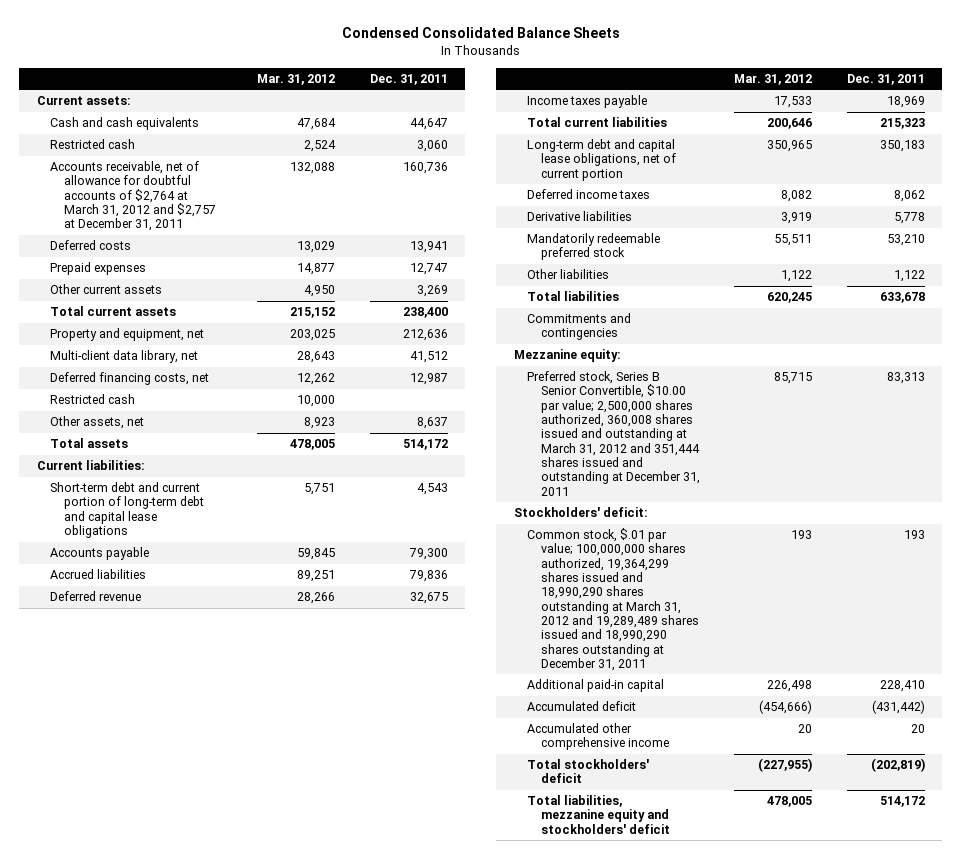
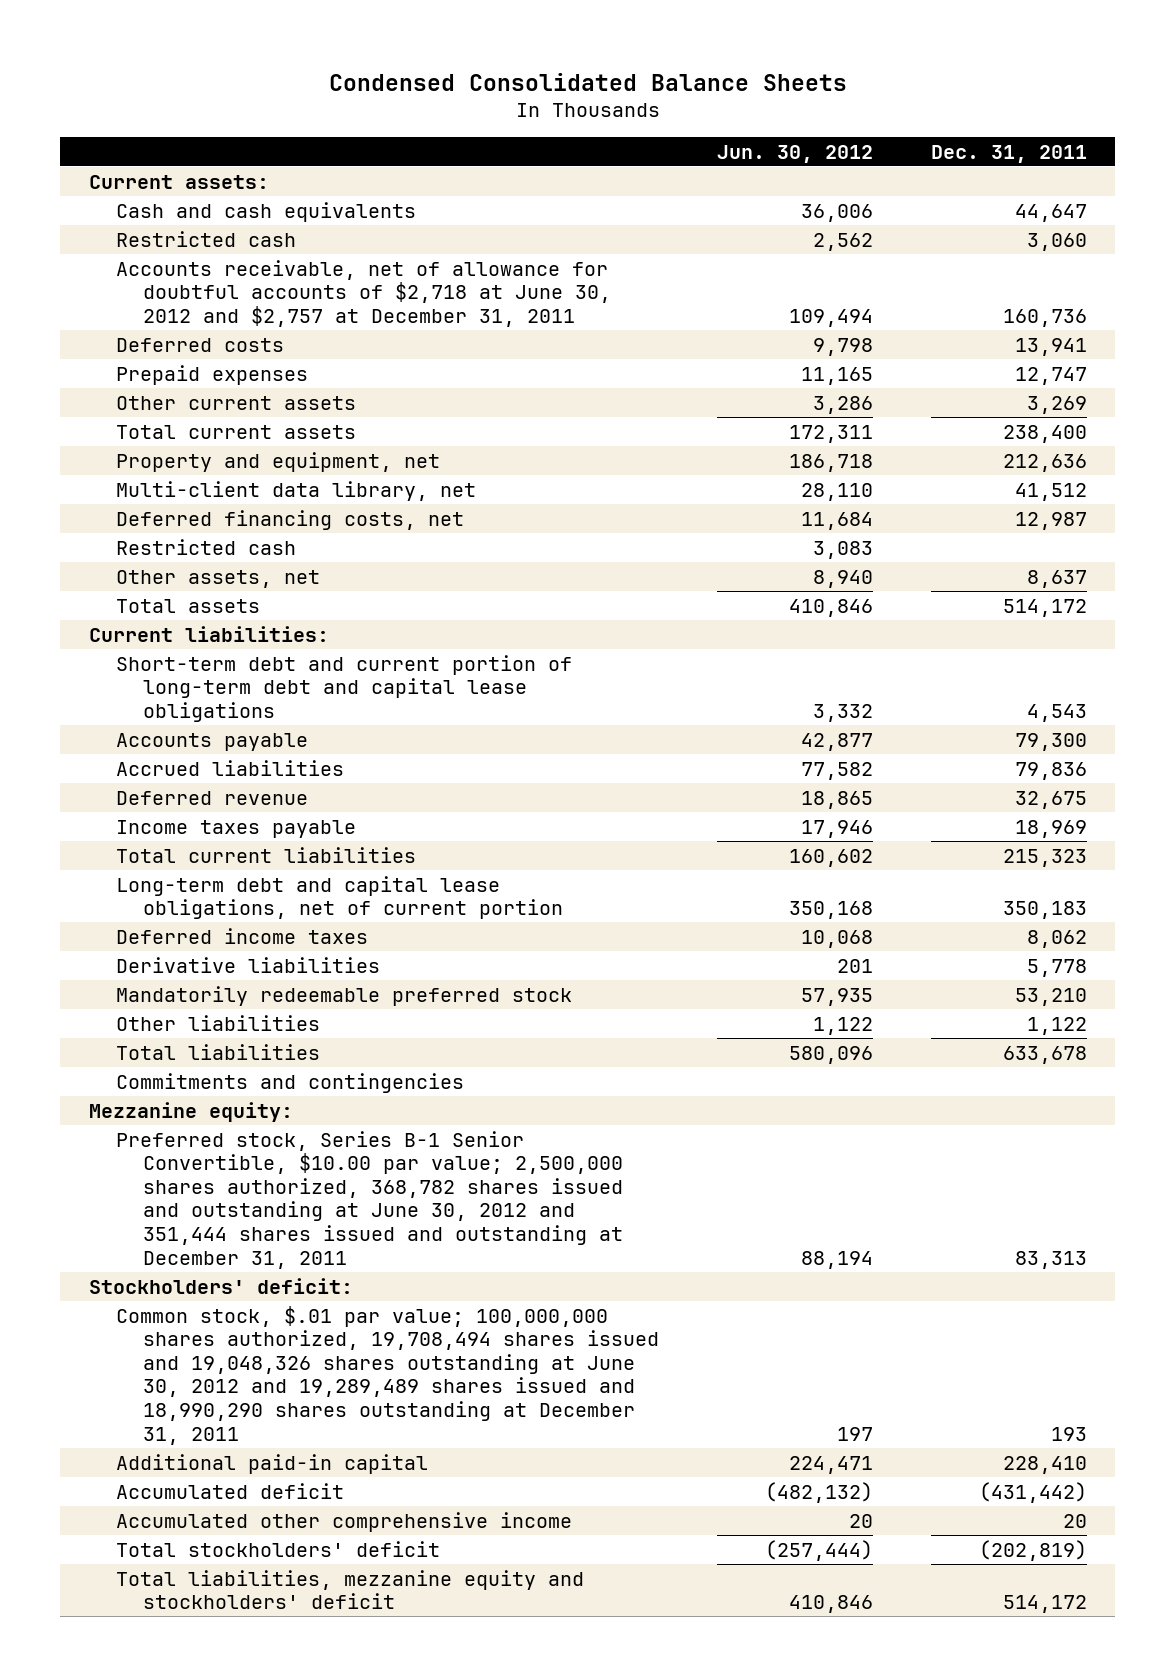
- | Mar. 31, 2012 | Dec. 31, 2011
+ | Jun. 30, 2012 | Dec. 31, 2011
- Accounts receivable, net of allowance for doubtful accounts of $2,764 at March 31, 2012 and $2,757 at December 31, 2011 | 132,088 | 160,736
+ Accounts receivable, net of allowance for doubtful accounts of $2,718 at June 30, 2012 and $2,757 at December 31, 2011 | 109,494 | 160,736
- Preferred stock, Series B Senior Convertible, $10.00 par value; 2,500,000 shares authorized, 360,008 shares issued and outstanding at March 31, 2012 and 351,444 shares issued and outstanding at December 31, 2011 | 85,715 | 83,313
+ Preferred stock, Series B-1 Senior Convertible, $10.00 par value; 2,500,000 shares authorized, 368,782 shares issued and outstanding at June 30, 2012 and 351,444 shares issued and outstanding at December 31, 2011 | 88,194 | 83,313
- Common stock, $.01 par value; 100,000,000 shares authorized, 19,364,299 shares issued and 18,990,290 shares outstanding at March 31, 2012 and 19,289,489 shares issued and 18,990,290 shares outstanding at December 31, 2011 | 193 | 193
+ Common stock, $.01 par value; 100,000,000 shares authorized, 19,708,494 shares issued and 19,048,326 shares outstanding at June 30, 2012 and 19,289,489 shares issued and 18,990,290 shares outstanding at December 31, 2011 | 197 | 193

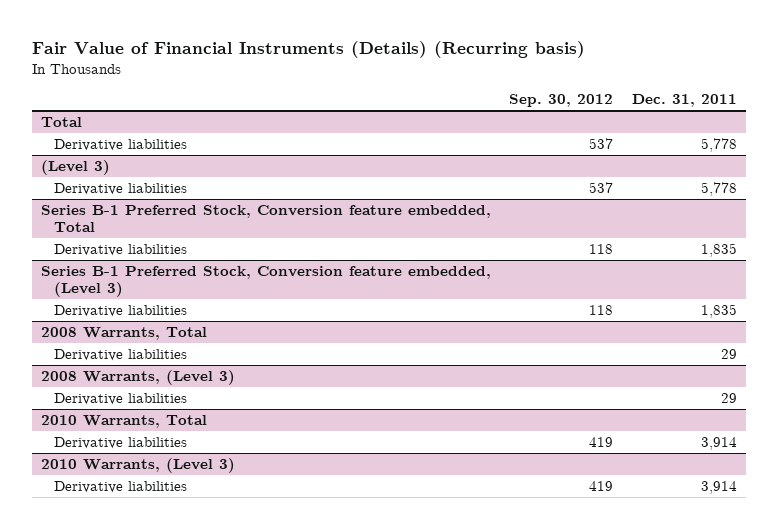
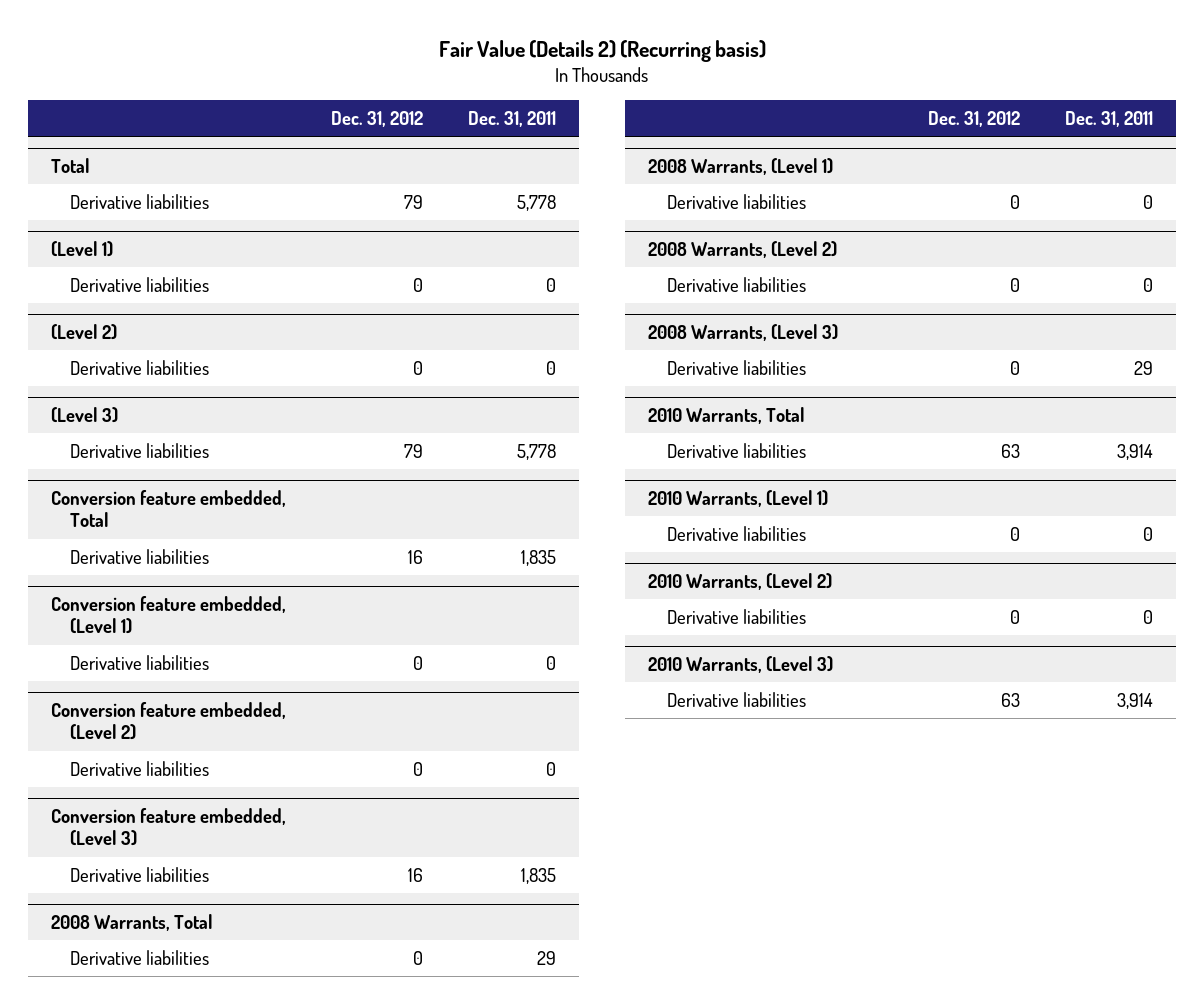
- Fair Value of Financial Instruments (Details) (Recurring basis)
+ Fair Value (Details 2) (Recurring basis)
- | Sep. 30, 2012 | Dec. 31, 2011
+ | Dec. 31, 2012 | Dec. 31, 2011
+ (Level 1)
+ Derivative liabilities | 0 | 0
+ (Level 2)
+ Derivative liabilities | 0 | 0
- Series B-1 Preferred Stock, Conversion feature embedded, Total
+ Conversion feature embedded, Total
- Series B-1 Preferred Stock, Conversion feature embedded, (Level 3)
+ Conversion feature embedded, (Level 1)
+ Derivative liabilities | 0 | 0
+ Conversion feature embedded, (Level 2)
+ Derivative liabilities | 0 | 0
+ Conversion feature embedded, (Level 3)
+ 2008 Warrants, (Level 1)
+ Derivative liabilities | 0 | 0
+ 2008 Warrants, (Level 2)
+ Derivative liabilities | 0 | 0
+ 2010 Warrants, (Level 1)
+ Derivative liabilities | 0 | 0
+ 2010 Warrants, (Level 2)
+ Derivative liabilities | 0 | 0

